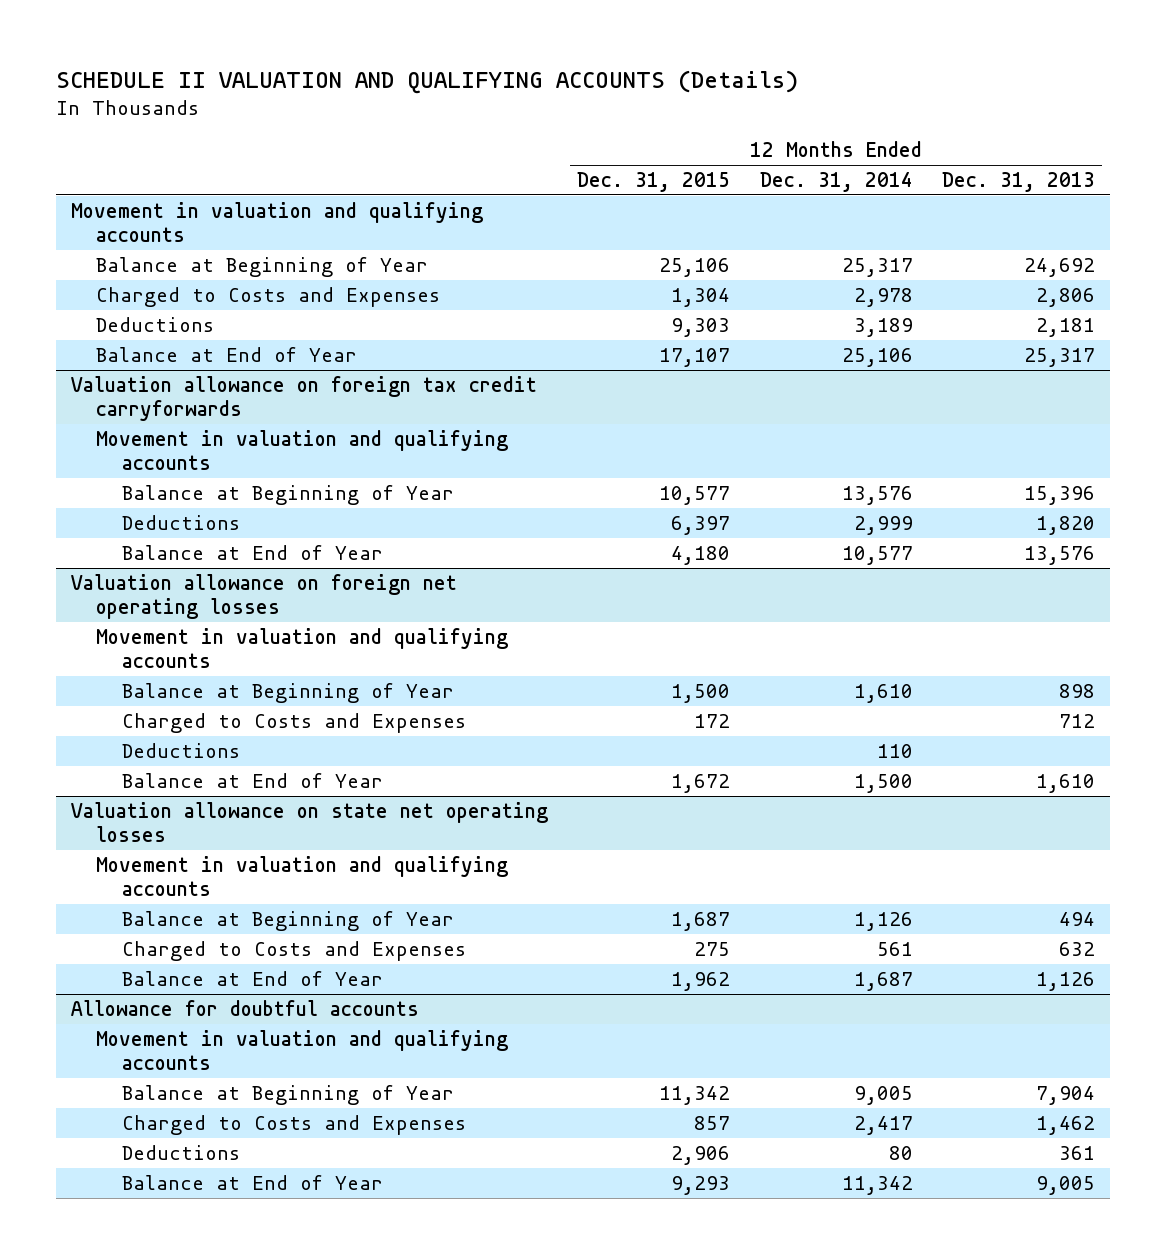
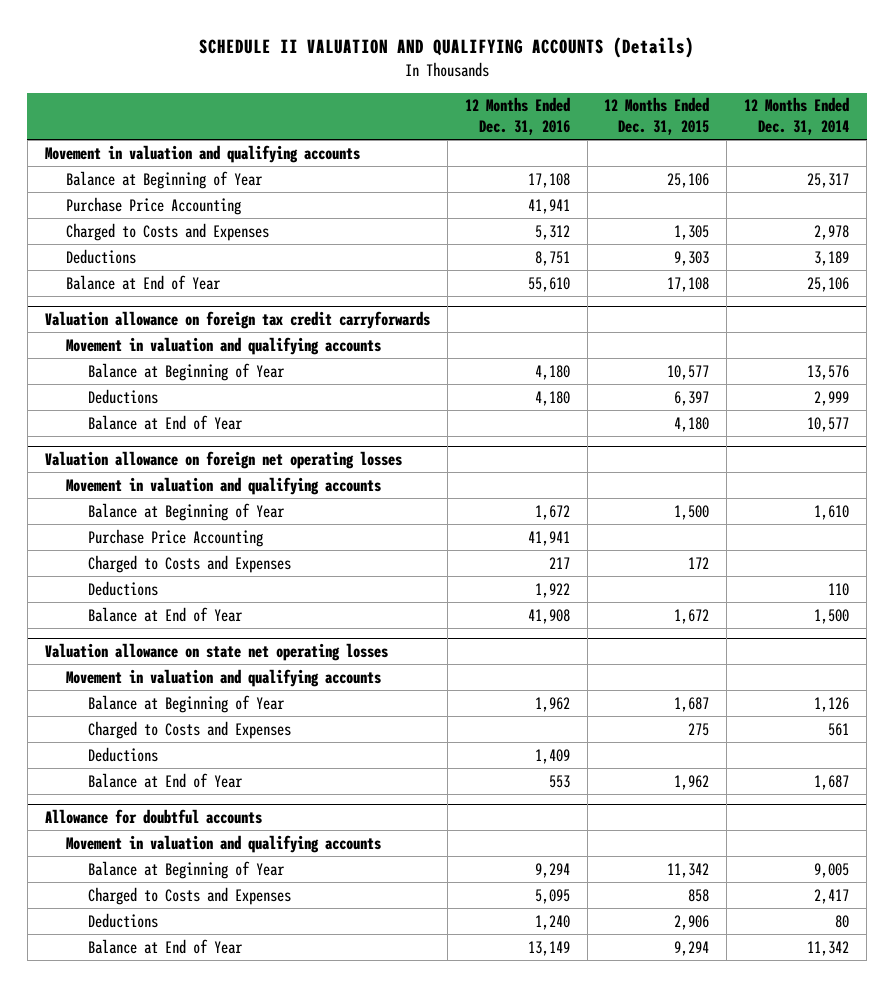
- | 12 Months Ended Dec. 31, 2015 | 12 Months Ended Dec. 31, 2014 | 12 Months Ended Dec. 31, 2013
+ | 12 Months Ended Dec. 31, 2016 | 12 Months Ended Dec. 31, 2015 | 12 Months Ended Dec. 31, 2014
- Charged to Costs and Expenses | 1,304 | 2,978 | 2,806
+ Purchase Price Accounting | 41,941 | |
+ Charged to Costs and Expenses | 5,312 | 1,305 | 2,978
- Balance at End of Year | 17,107 | 25,106 | 25,317
+ Balance at End of Year | 55,610 | 17,108 | 25,106
@ Valuation allowance on foreign net operating losses
+ Purchase Price Accounting | 41,941 | |
@ Valuation allowance on state net operating losses
+ Deductions | 1,409 | |
@ Allowance for doubtful accounts
- Charged to Costs and Expenses | 857 | 2,417 | 1,462
+ Charged to Costs and Expenses | 5,095 | 858 | 2,417
- Balance at End of Year | 9,293 | 11,342 | 9,005
+ Balance at End of Year | 13,149 | 9,294 | 11,342

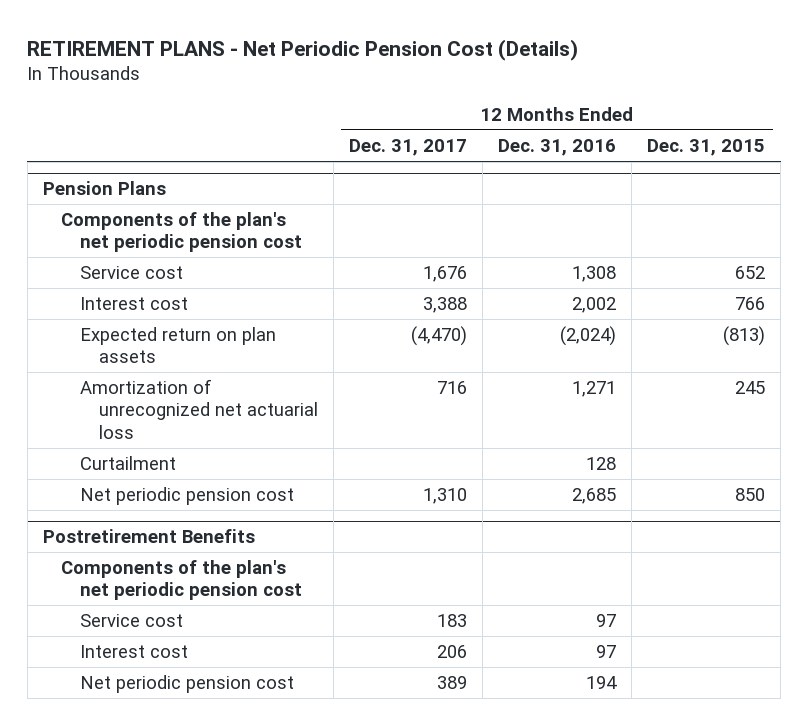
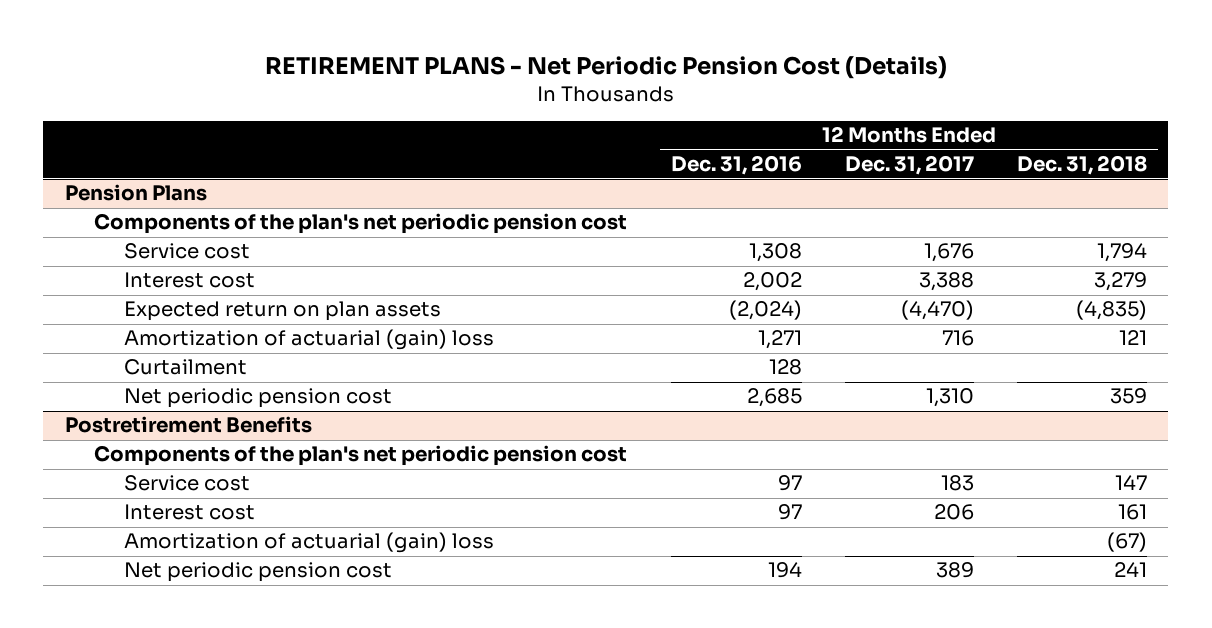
- | 12 Months Ended Dec. 31, 2017 | 12 Months Ended Dec. 31, 2016 | 12 Months Ended Dec. 31, 2015
+ | 12 Months Ended Dec. 31, 2016 | 12 Months Ended Dec. 31, 2017 | 12 Months Ended Dec. 31, 2018
@ Pension Plans
- Amortization of unrecognized net actuarial loss | 716 | 1,271 | 245
+ Amortization of actuarial (gain) loss | 1,271 | 716 | 121
@ Postretirement Benefits
+ Amortization of actuarial (gain) loss | | | (67)

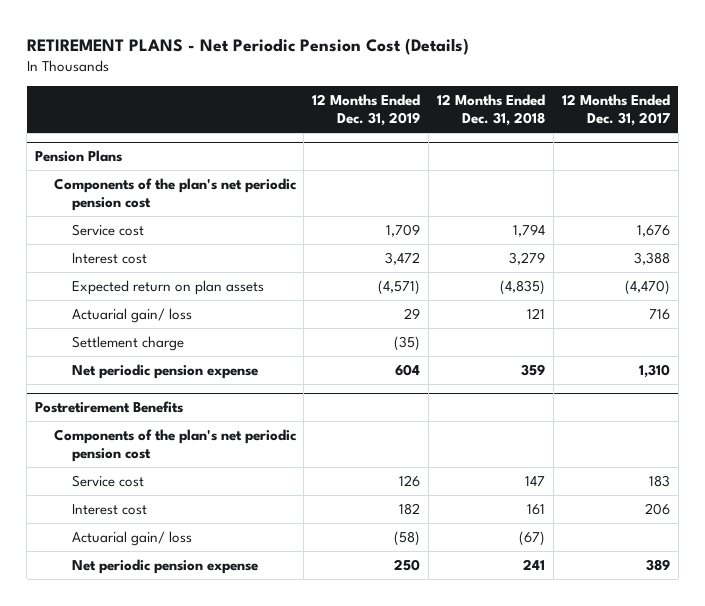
- | 12 Months Ended Dec. 31, 2016 | 12 Months Ended Dec. 31, 2017 | 12 Months Ended Dec. 31, 2018
+ | 12 Months Ended Dec. 31, 2019 | 12 Months Ended Dec. 31, 2018 | 12 Months Ended Dec. 31, 2017
@ Pension Plans
- Amortization of actuarial (gain) loss | 1,271 | 716 | 121
- Curtailment | 128 | |
- Net periodic pension cost | 2,685 | 1,310 | 359
+ Actuarial gain/ loss | 29 | 121 | 716
+ Settlement charge | (35) | |
+ Net periodic pension expense | 604 | 359 | 1,310
@ Postretirement Benefits
- Amortization of actuarial (gain) loss | | | (67)
- Net periodic pension cost | 194 | 389 | 241
+ Actuarial gain/ loss | (58) | (67) |
+ Net periodic pension expense | 250 | 241 | 389

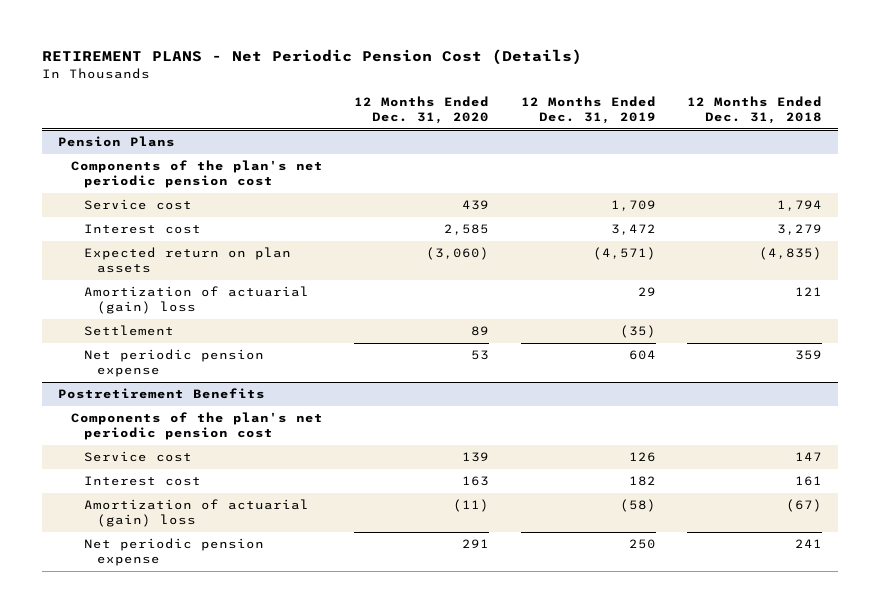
- | 12 Months Ended Dec. 31, 2019 | 12 Months Ended Dec. 31, 2018 | 12 Months Ended Dec. 31, 2017
+ | 12 Months Ended Dec. 31, 2020 | 12 Months Ended Dec. 31, 2019 | 12 Months Ended Dec. 31, 2018
@ Pension Plans
- Actuarial gain/ loss | 29 | 121 | 716
- Settlement charge | (35) | |
+ Amortization of actuarial (gain) loss | | 29 | 121
+ Settlement | 89 | (35) |
@ Postretirement Benefits
- Actuarial gain/ loss | (58) | (67) |
+ Amortization of actuarial (gain) loss | (11) | (58) | (67)

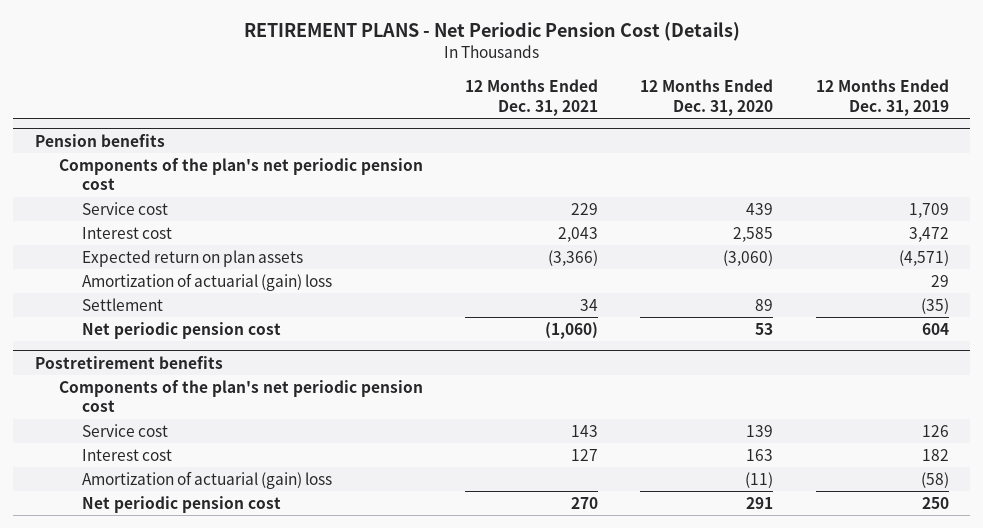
- | 12 Months Ended Dec. 31, 2020 | 12 Months Ended Dec. 31, 2019 | 12 Months Ended Dec. 31, 2018
+ | 12 Months Ended Dec. 31, 2021 | 12 Months Ended Dec. 31, 2020 | 12 Months Ended Dec. 31, 2019
- Pension Plans
+ Pension benefits
- Net periodic pension expense | 53 | 604 | 359
- Postretirement Benefits
+ Net periodic pension cost | (1,060) | 53 | 604
+ Postretirement benefits
- Net periodic pension expense | 291 | 250 | 241
+ Net periodic pension cost | 270 | 291 | 250

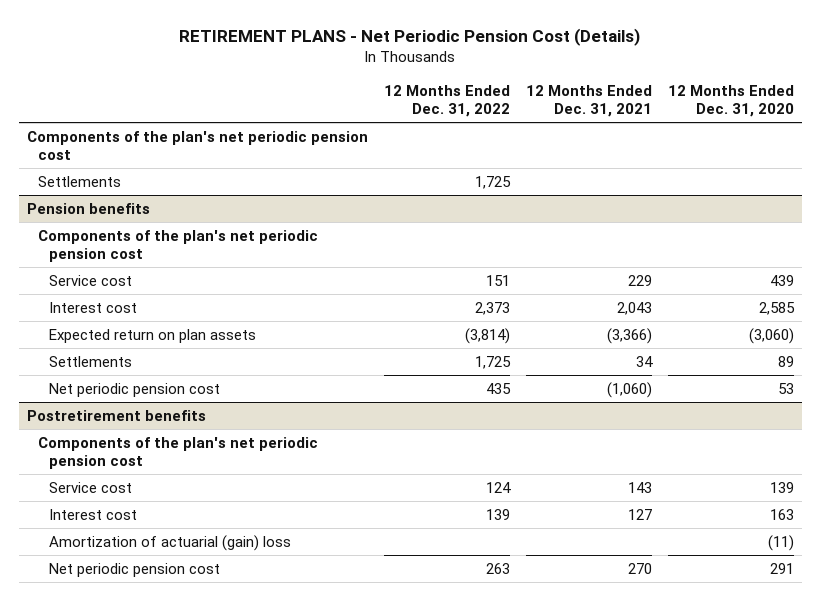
- | 12 Months Ended Dec. 31, 2021 | 12 Months Ended Dec. 31, 2020 | 12 Months Ended Dec. 31, 2019
+ | 12 Months Ended Dec. 31, 2022 | 12 Months Ended Dec. 31, 2021 | 12 Months Ended Dec. 31, 2020
+ Components of the plan's net periodic pension cost
+ Settlements | 1,725 | |
@ Pension benefits
- Amortization of actuarial (gain) loss | | | 29
- Settlement | 34 | 89 | (35)
+ Settlements | 1,725 | 34 | 89

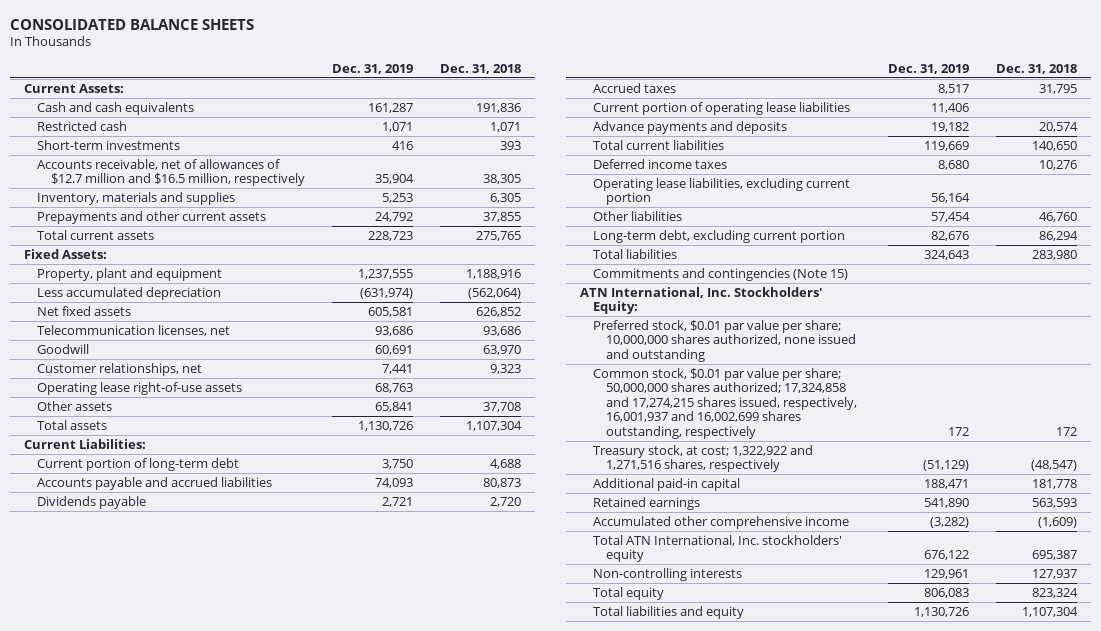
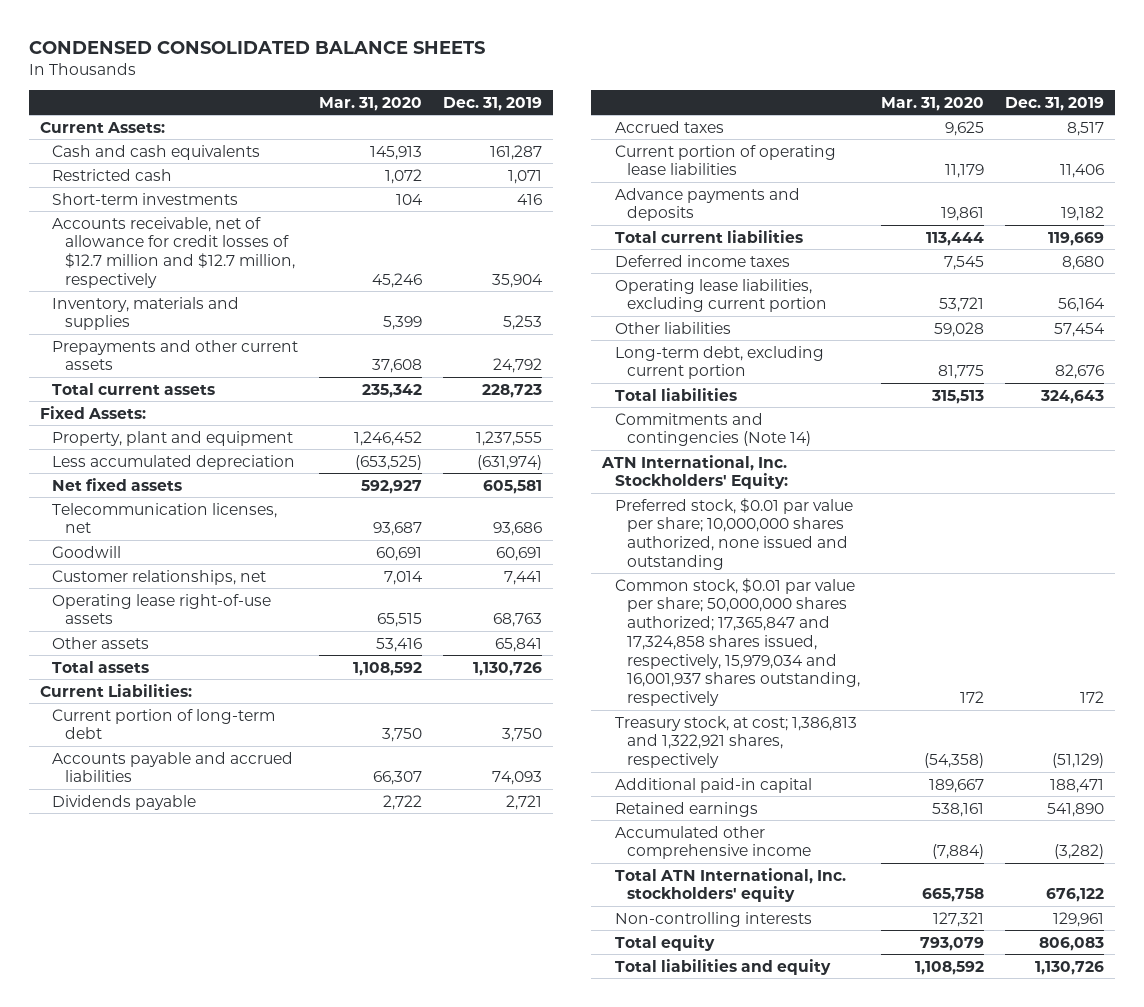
- CONSOLIDATED BALANCE SHEETS
+ CONDENSED CONSOLIDATED BALANCE SHEETS
- | Dec. 31, 2019 | Dec. 31, 2018
+ | Mar. 31, 2020 | Dec. 31, 2019
- Accounts receivable, net of allowances of $12.7 million and $16.5 million, respectively | 35,904 | 38,305
+ Accounts receivable, net of allowance for credit losses of $12.7 million and $12.7 million, respectively | 45,246 | 35,904
- Commitments and contingencies (Note 15)
+ Commitments and contingencies (Note 14)
- Common stock, $0.01 par value per share; 50,000,000 shares authorized; 17,324,858 and 17,274,215 shares issued, respectively, 16,001,937 and 16,002,699 shares outstanding, respectively | 172 | 172
- Treasury stock, at cost; 1,322,922 and 1,271,516 shares, respectively | (51,129) | (48,547)
+ Common stock, $0.01 par value per share; 50,000,000 shares authorized; 17,365,847 and 17,324,858 shares issued, respectively, 15,979,034 and 16,001,937 shares outstanding, respectively | 172 | 172
+ Treasury stock, at cost; 1,386,813 and 1,322,921 shares, respectively | (54,358) | (51,129)

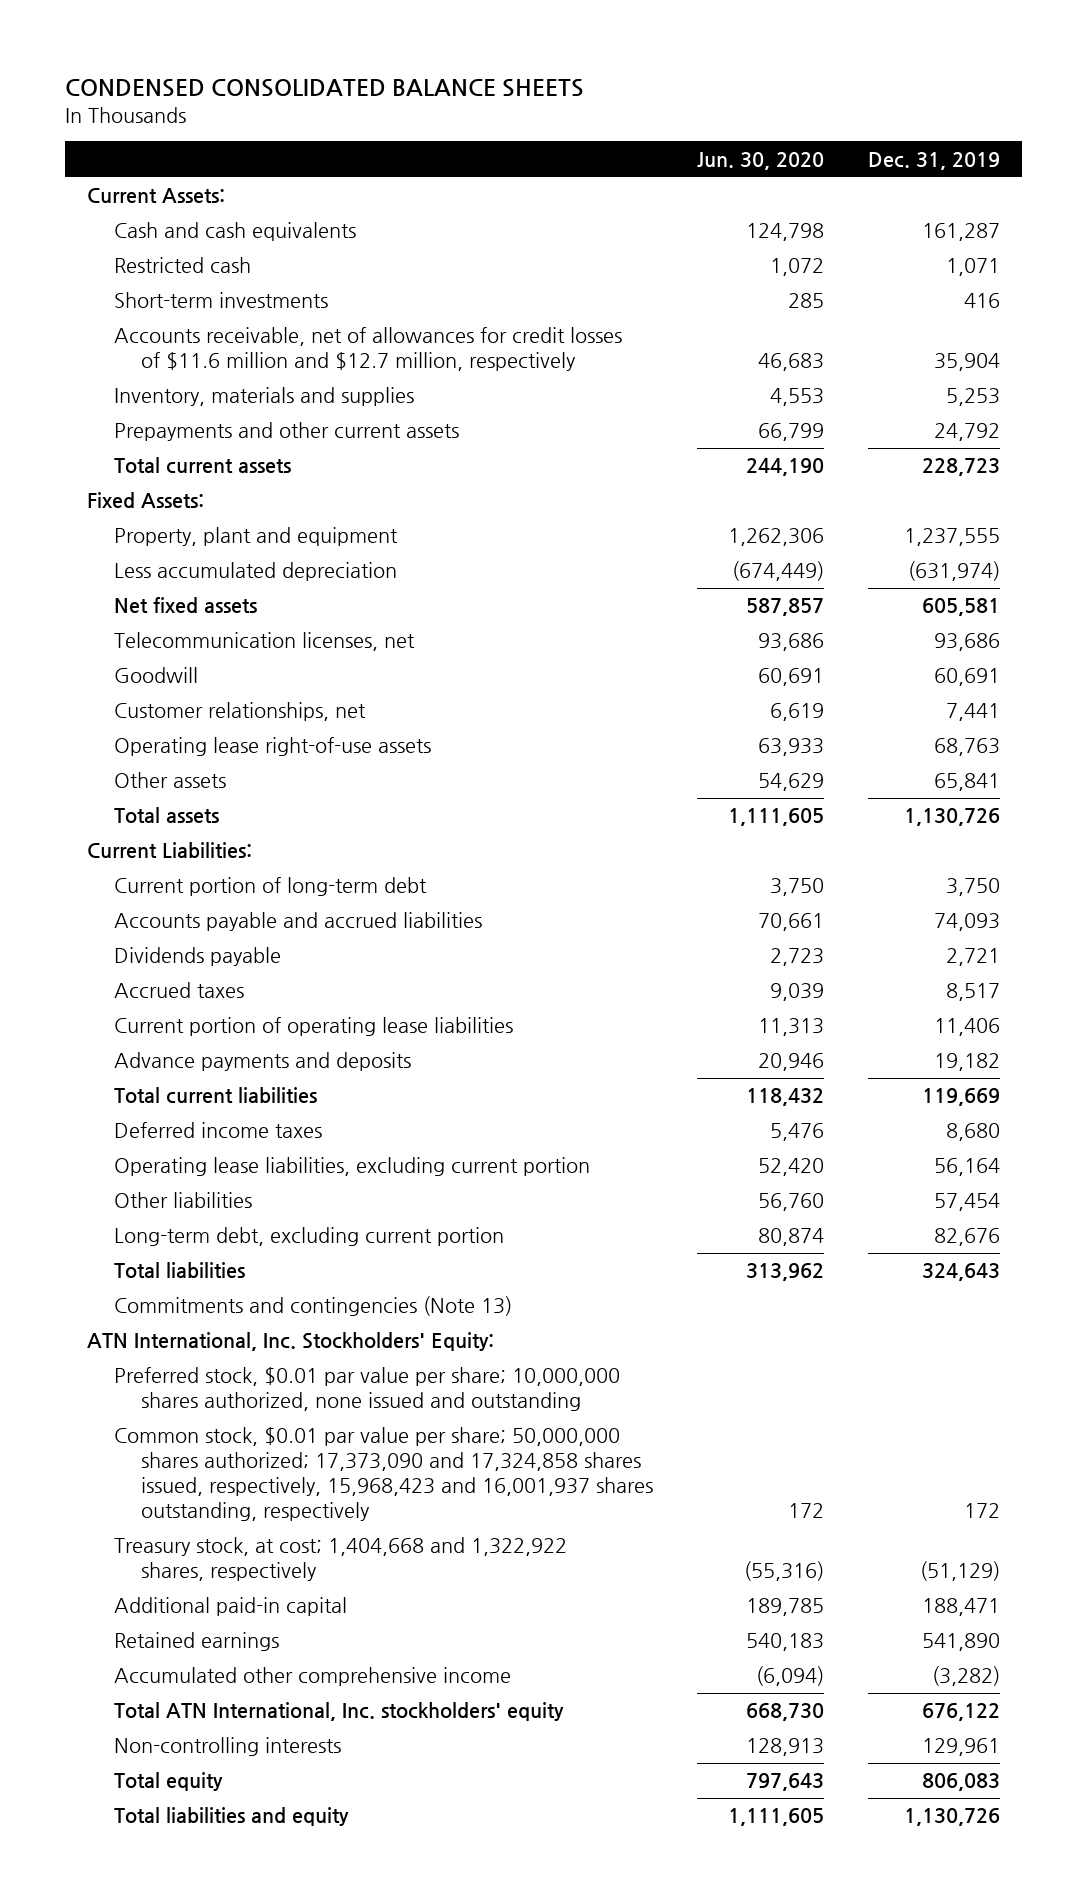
- | Mar. 31, 2020 | Dec. 31, 2019
+ | Jun. 30, 2020 | Dec. 31, 2019
- Accounts receivable, net of allowance for credit losses of $12.7 million and $12.7 million, respectively | 45,246 | 35,904
+ Accounts receivable, net of allowances for credit losses of $11.6 million and $12.7 million, respectively | 46,683 | 35,904
- Commitments and contingencies (Note 14)
+ Commitments and contingencies (Note 13)
- Common stock, $0.01 par value per share; 50,000,000 shares authorized; 17,365,847 and 17,324,858 shares issued, respectively, 15,979,034 and 16,001,937 shares outstanding, respectively | 172 | 172
- Treasury stock, at cost; 1,386,813 and 1,322,921 shares, respectively | (54,358) | (51,129)
+ Common stock, $0.01 par value per share; 50,000,000 shares authorized; 17,373,090 and 17,324,858 shares issued, respectively, 15,968,423 and 16,001,937 shares outstanding, respectively | 172 | 172
+ Treasury stock, at cost; 1,404,668 and 1,322,922 shares, respectively | (55,316) | (51,129)

